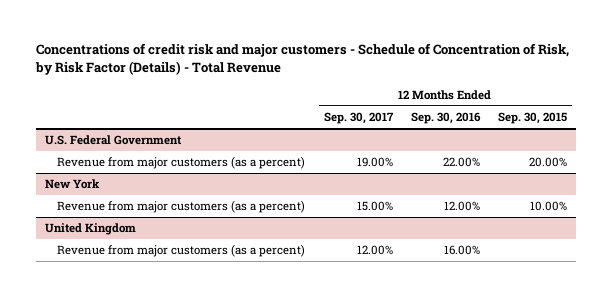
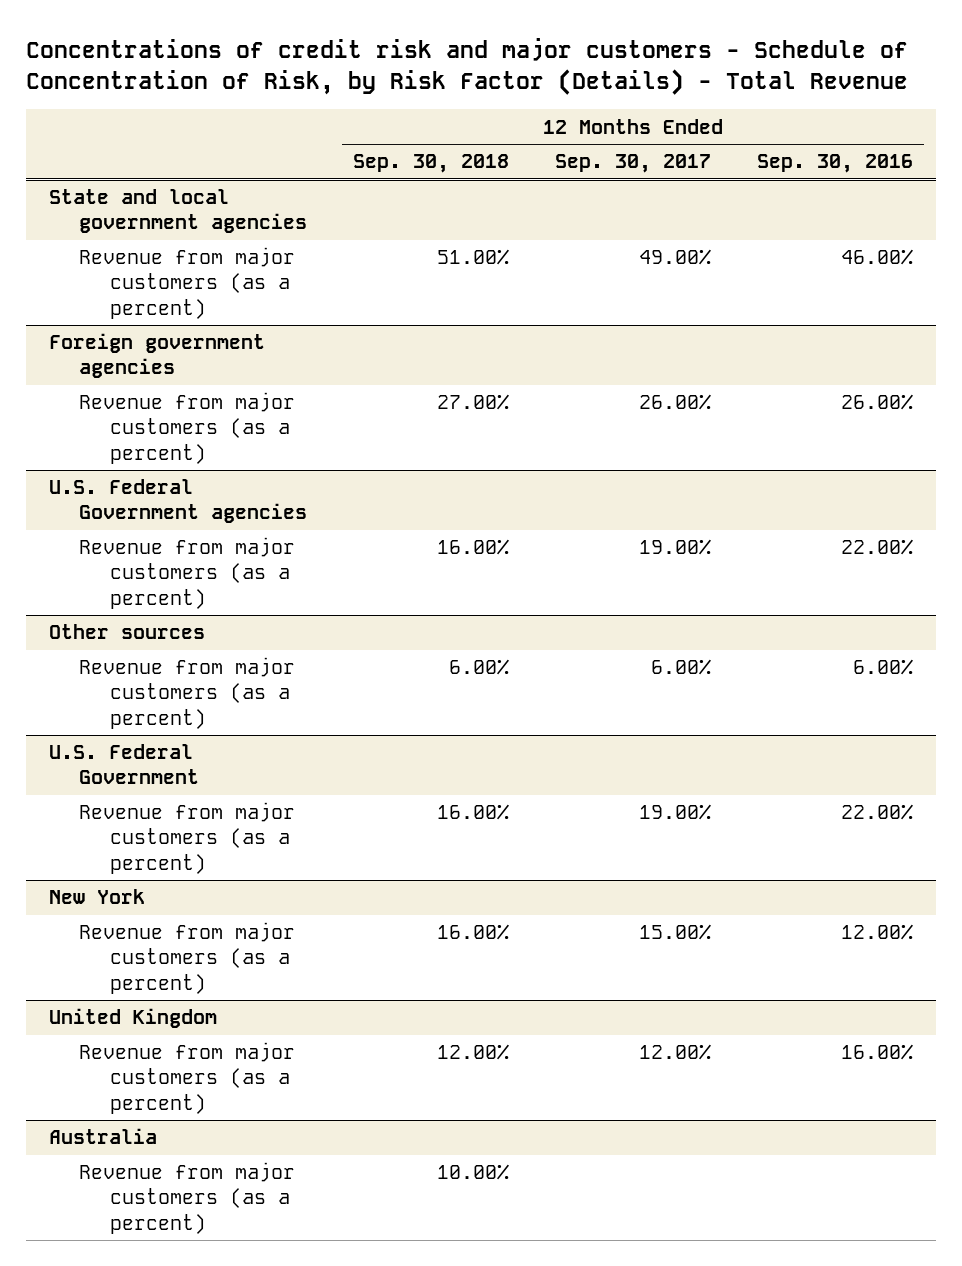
- | 12 Months Ended Sep. 30, 2017 | 12 Months Ended Sep. 30, 2016 | 12 Months Ended Sep. 30, 2015
+ | 12 Months Ended Sep. 30, 2018 | 12 Months Ended Sep. 30, 2017 | 12 Months Ended Sep. 30, 2016
+ State and local government agencies
+ Revenue from major customers (as a percent) | 51.00% | 49.00% | 46.00%
+ Foreign government agencies
+ Revenue from major customers (as a percent) | 27.00% | 26.00% | 26.00%
+ U.S. Federal Government agencies
+ Revenue from major customers (as a percent) | 16.00% | 19.00% | 22.00%
+ Other sources
+ Revenue from major customers (as a percent) | 6.00% | 6.00% | 6.00%
+ Australia
+ Revenue from major customers (as a percent) | 10.00% | |

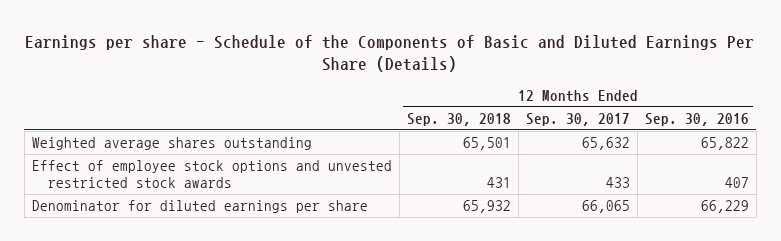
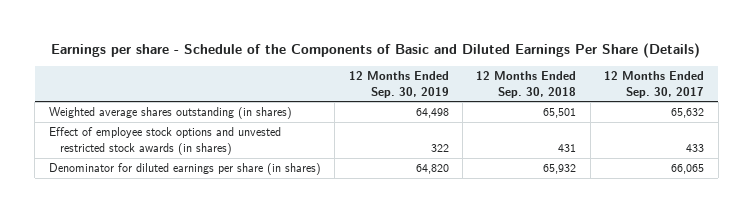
- | 12 Months Ended Sep. 30, 2018 | 12 Months Ended Sep. 30, 2017 | 12 Months Ended Sep. 30, 2016
+ | 12 Months Ended Sep. 30, 2019 | 12 Months Ended Sep. 30, 2018 | 12 Months Ended Sep. 30, 2017
- Weighted average shares outstanding | 65,501 | 65,632 | 65,822
- Effect of employee stock options and unvested restricted stock awards | 431 | 433 | 407
- Denominator for diluted earnings per share | 65,932 | 66,065 | 66,229
+ Weighted average shares outstanding (in shares) | 64,498 | 65,501 | 65,632
+ Effect of employee stock options and unvested restricted stock awards (in shares) | 322 | 431 | 433
+ Denominator for diluted earnings per share (in shares) | 64,820 | 65,932 | 66,065

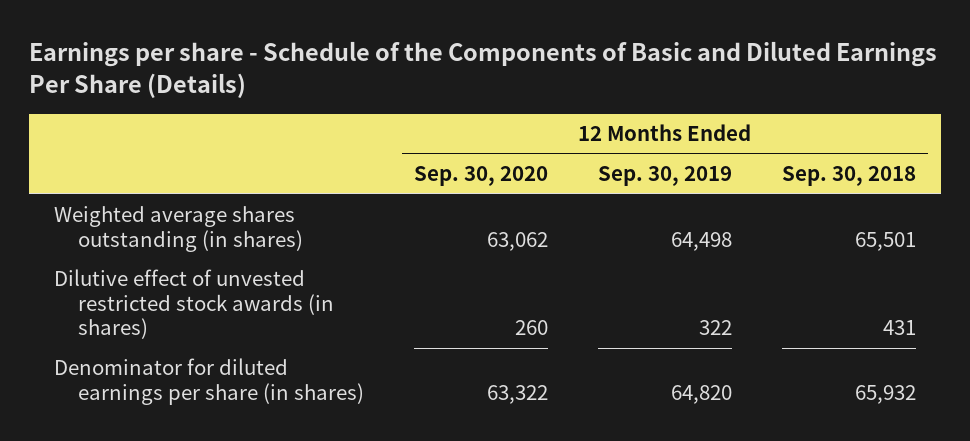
- | 12 Months Ended Sep. 30, 2019 | 12 Months Ended Sep. 30, 2018 | 12 Months Ended Sep. 30, 2017
+ | 12 Months Ended Sep. 30, 2020 | 12 Months Ended Sep. 30, 2019 | 12 Months Ended Sep. 30, 2018
- Effect of employee stock options and unvested restricted stock awards (in shares) | 322 | 431 | 433
+ Dilutive effect of unvested restricted stock awards (in shares) | 260 | 322 | 431

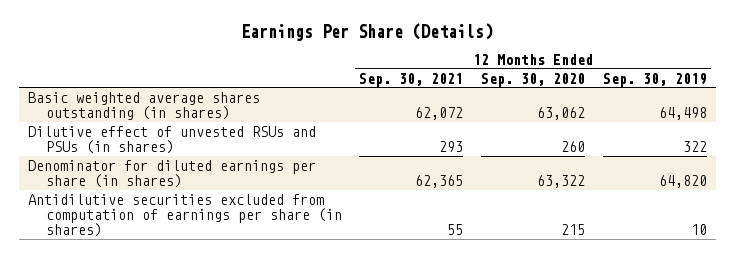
- Earnings per share - Schedule of the Components of Basic and Diluted Earnings Per Share (Details)
+ Earnings Per Share (Details)
- | 12 Months Ended Sep. 30, 2020 | 12 Months Ended Sep. 30, 2019 | 12 Months Ended Sep. 30, 2018
+ | 12 Months Ended Sep. 30, 2021 | 12 Months Ended Sep. 30, 2020 | 12 Months Ended Sep. 30, 2019
- Weighted average shares outstanding (in shares) | 63,062 | 64,498 | 65,501
- Dilutive effect of unvested restricted stock awards (in shares) | 260 | 322 | 431
+ Basic weighted average shares outstanding (in shares) | 62,072 | 63,062 | 64,498
+ Dilutive effect of unvested RSUs and PSUs (in shares) | 293 | 260 | 322
+ Antidilutive securities excluded from computation of earnings per share (in shares) | 55 | 215 | 10

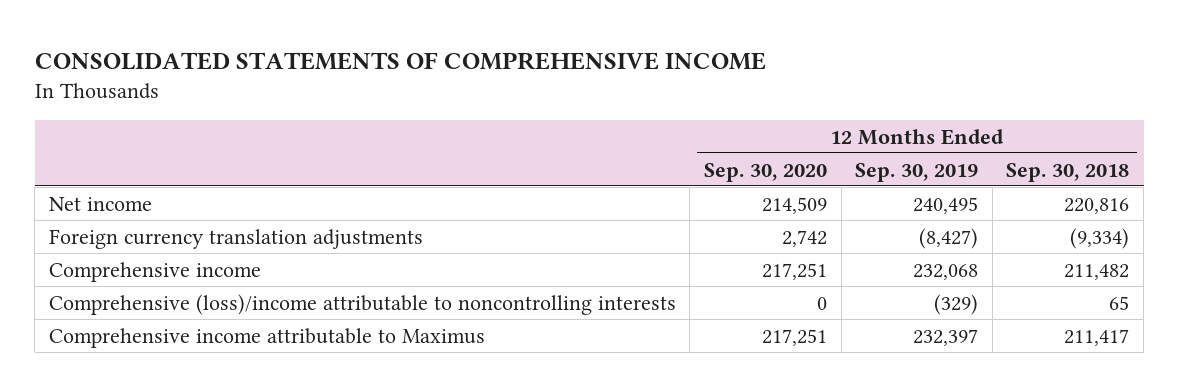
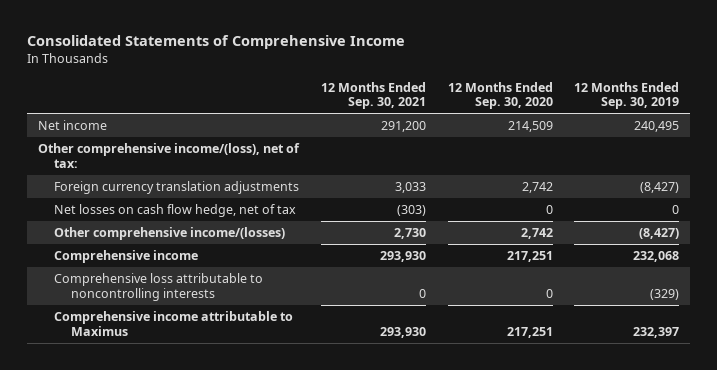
- CONSOLIDATED STATEMENTS OF COMPREHENSIVE INCOME
+ Consolidated Statements of Comprehensive Income
- | 12 Months Ended Sep. 30, 2020 | 12 Months Ended Sep. 30, 2019 | 12 Months Ended Sep. 30, 2018
+ | 12 Months Ended Sep. 30, 2021 | 12 Months Ended Sep. 30, 2020 | 12 Months Ended Sep. 30, 2019
+ Other comprehensive income/(loss), net of tax:
+ Net losses on cash flow hedge, net of tax | (303) | 0 | 0
+ Other comprehensive income/(losses) | 2,730 | 2,742 | (8,427)
- Comprehensive (loss)/income attributable to noncontrolling interests | 0 | (329) | 65
+ Comprehensive loss attributable to noncontrolling interests | 0 | 0 | (329)

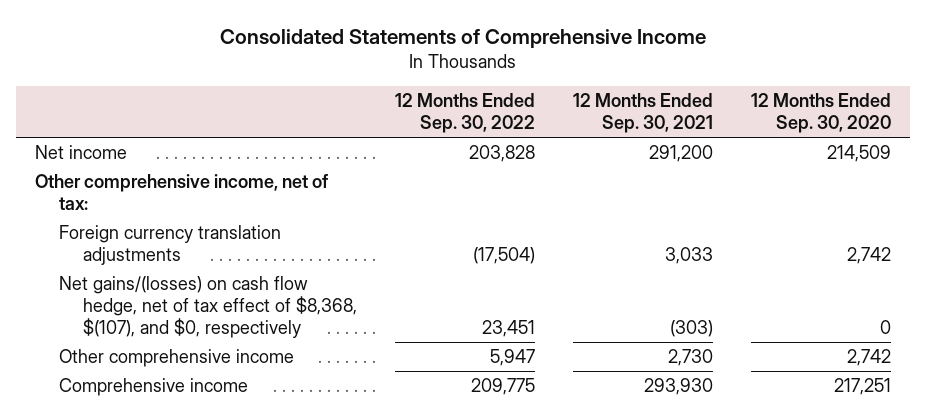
- | 12 Months Ended Sep. 30, 2021 | 12 Months Ended Sep. 30, 2020 | 12 Months Ended Sep. 30, 2019
+ | 12 Months Ended Sep. 30, 2022 | 12 Months Ended Sep. 30, 2021 | 12 Months Ended Sep. 30, 2020
- Other comprehensive income/(loss), net of tax:
+ Other comprehensive income, net of tax:
- Net losses on cash flow hedge, net of tax | (303) | 0 | 0
- Other comprehensive income/(losses) | 2,730 | 2,742 | (8,427)
+ Net gains/(losses) on cash flow hedge, net of tax effect of $8,368, $(107), and $0, respectively | 23,451 | (303) | 0
+ Other comprehensive income | 5,947 | 2,730 | 2,742
- Comprehensive loss attributable to noncontrolling interests | 0 | 0 | (329)
- Comprehensive income attributable to Maximus | 293,930 | 217,251 | 232,397

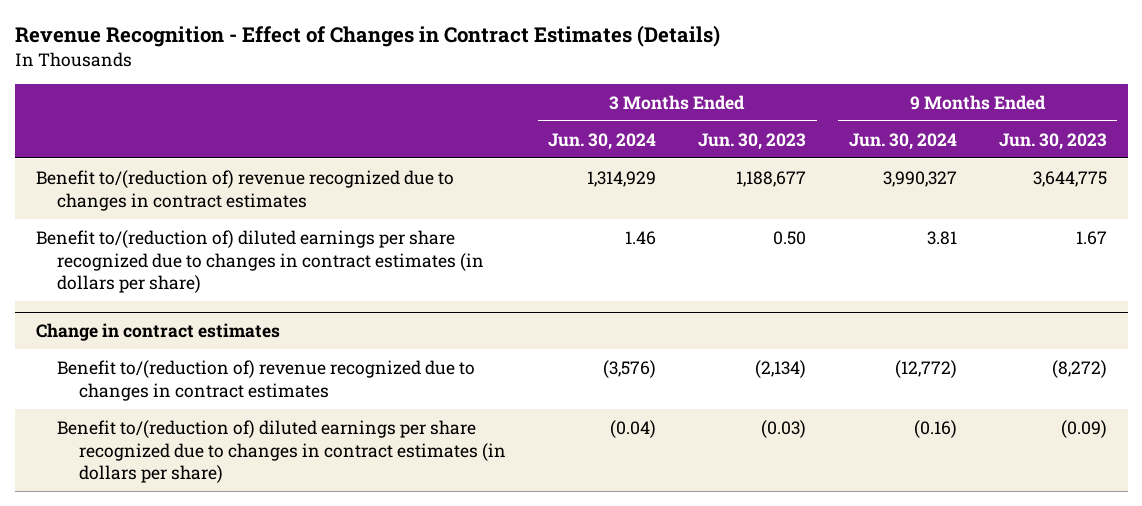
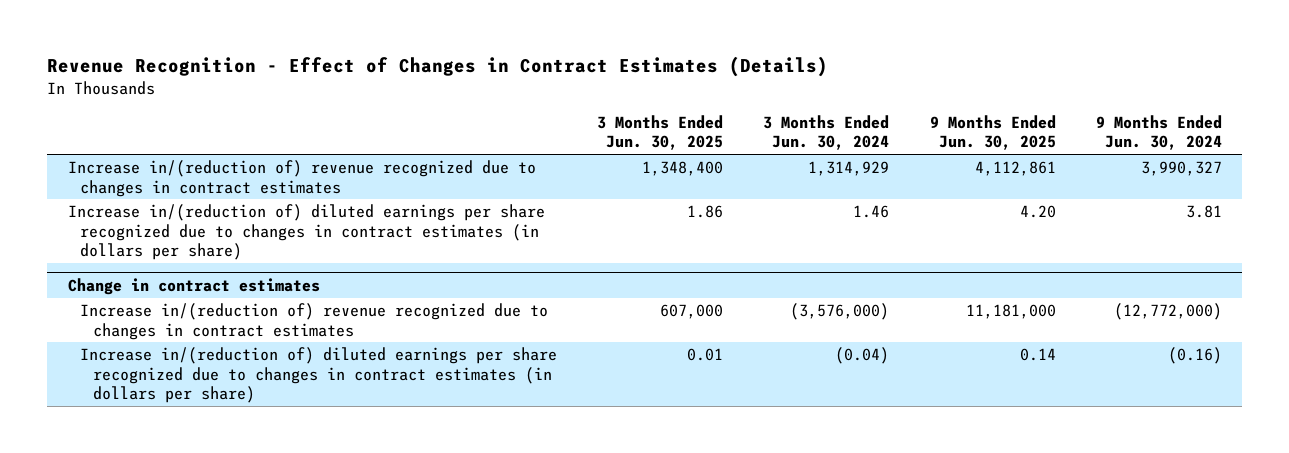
- | 3 Months Ended Jun. 30, 2024 | 3 Months Ended Jun. 30, 2023 | 9 Months Ended Jun. 30, 2024 | 9 Months Ended Jun. 30, 2023
+ | 3 Months Ended Jun. 30, 2025 | 3 Months Ended Jun. 30, 2024 | 9 Months Ended Jun. 30, 2025 | 9 Months Ended Jun. 30, 2024
- Benefit to/(reduction of) revenue recognized due to changes in contract estimates | 1,314,929 | 1,188,677 | 3,990,327 | 3,644,775
- Benefit to/(reduction of) diluted earnings per share recognized due to changes in contract estimates (in dollars per share) | 1.46 | 0.50 | 3.81 | 1.67
+ Increase in/(reduction of) revenue recognized due to changes in contract estimates | 1,348,400 | 1,314,929 | 4,112,861 | 3,990,327
+ Increase in/(reduction of) diluted earnings per share recognized due to changes in contract estimates (in dollars per share) | 1.86 | 1.46 | 4.20 | 3.81
@ Change in contract estimates
- Benefit to/(reduction of) revenue recognized due to changes in contract estimates | (3,576) | (2,134) | (12,772) | (8,272)
- Benefit to/(reduction of) diluted earnings per share recognized due to changes in contract estimates (in dollars per share) | (0.04) | (0.03) | (0.16) | (0.09)
+ Increase in/(reduction of) revenue recognized due to changes in contract estimates | 607,000 | (3,576,000) | 11,181,000 | (12,772,000)
+ Increase in/(reduction of) diluted earnings per share recognized due to changes in contract estimates (in dollars per share) | 0.01 | (0.04) | 0.14 | (0.16)

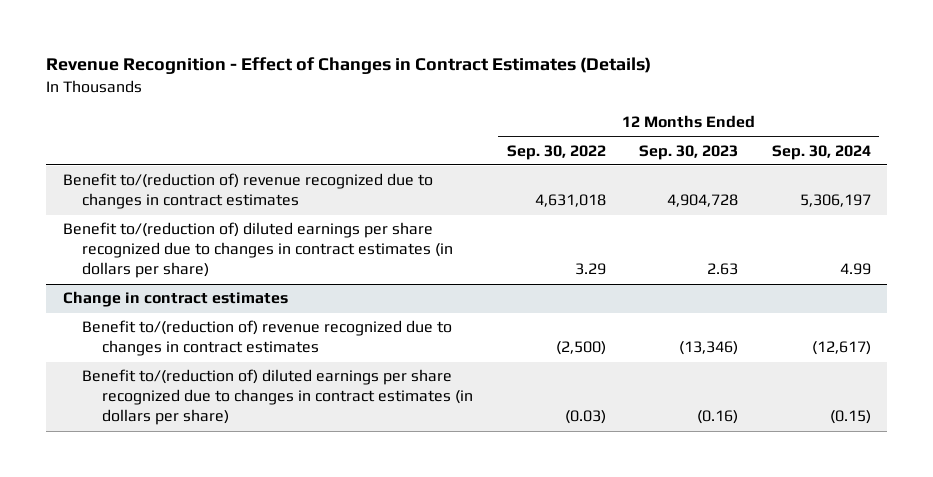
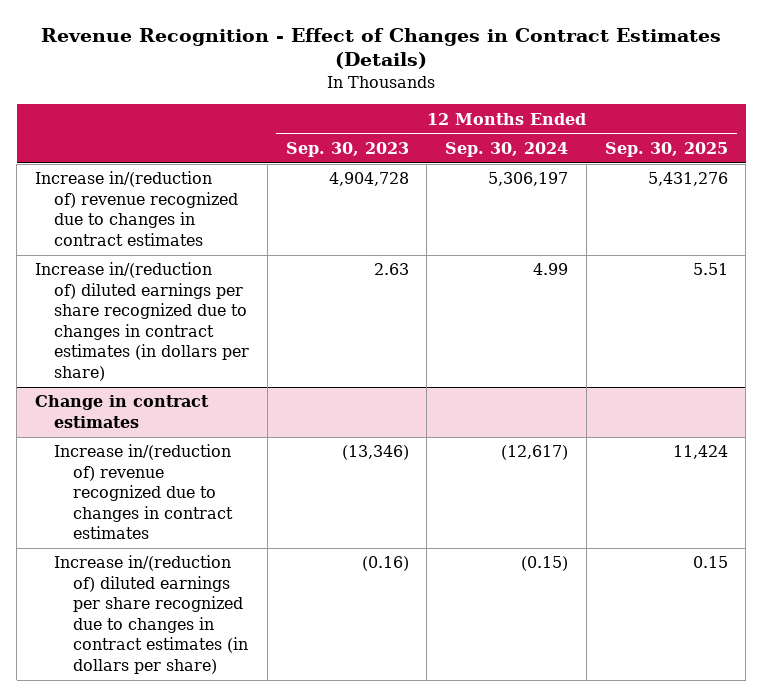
- | 12 Months Ended Sep. 30, 2022 | 12 Months Ended Sep. 30, 2023 | 12 Months Ended Sep. 30, 2024
+ | 12 Months Ended Sep. 30, 2023 | 12 Months Ended Sep. 30, 2024 | 12 Months Ended Sep. 30, 2025
- Benefit to/(reduction of) revenue recognized due to changes in contract estimates | 4,631,018 | 4,904,728 | 5,306,197
- Benefit to/(reduction of) diluted earnings per share recognized due to changes in contract estimates (in dollars per share) | 3.29 | 2.63 | 4.99
+ Increase in/(reduction of) revenue recognized due to changes in contract estimates | 4,904,728 | 5,306,197 | 5,431,276
+ Increase in/(reduction of) diluted earnings per share recognized due to changes in contract estimates (in dollars per share) | 2.63 | 4.99 | 5.51
@ Change in contract estimates
- Benefit to/(reduction of) revenue recognized due to changes in contract estimates | (2,500) | (13,346) | (12,617)
- Benefit to/(reduction of) diluted earnings per share recognized due to changes in contract estimates (in dollars per share) | (0.03) | (0.16) | (0.15)
+ Increase in/(reduction of) revenue recognized due to changes in contract estimates | (13,346) | (12,617) | 11,424
+ Increase in/(reduction of) diluted earnings per share recognized due to changes in contract estimates (in dollars per share) | (0.16) | (0.15) | 0.15

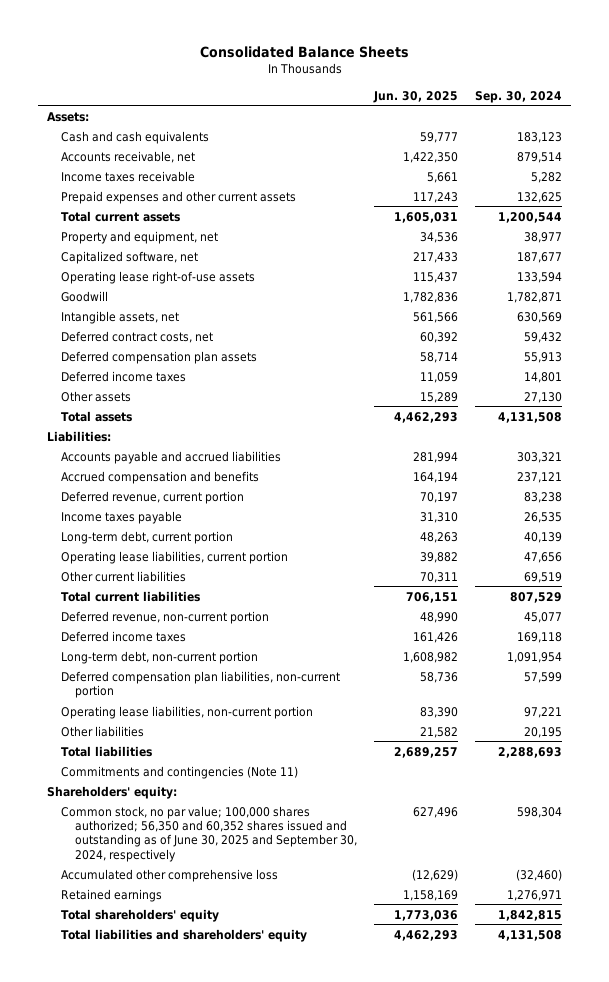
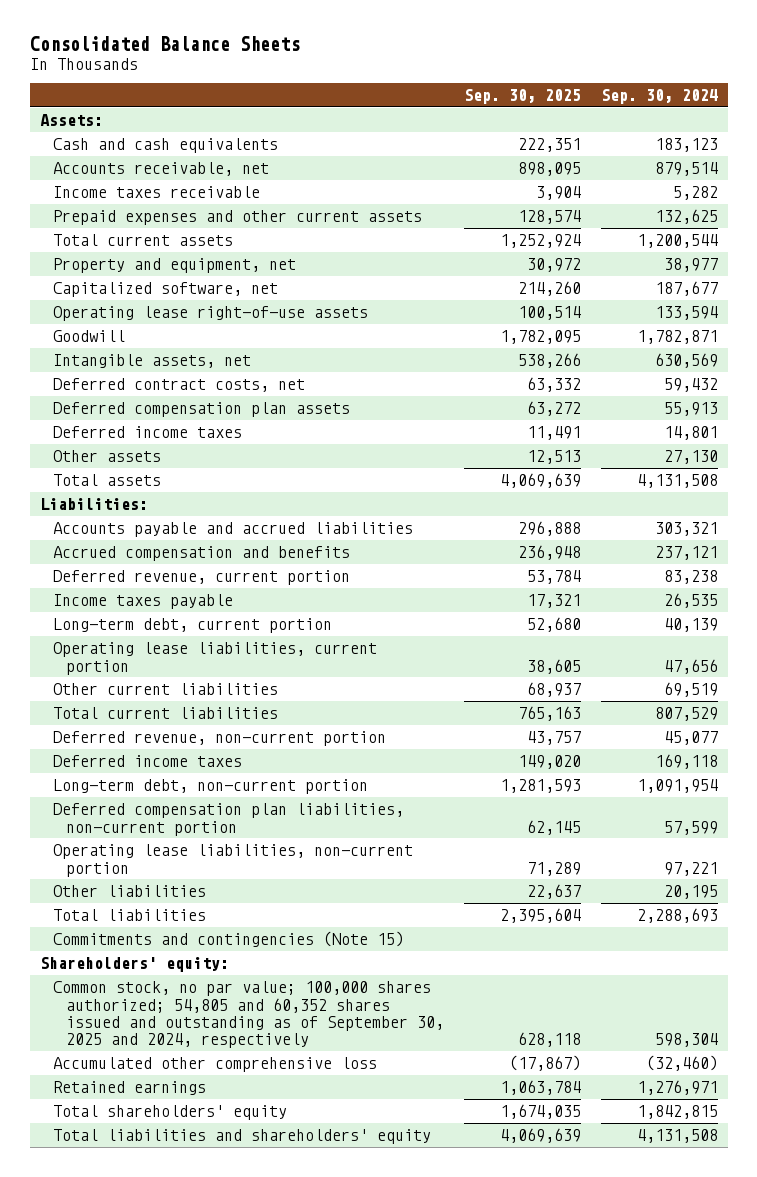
- | Jun. 30, 2025 | Sep. 30, 2024
+ | Sep. 30, 2025 | Sep. 30, 2024
- Commitments and contingencies (Note 11)
+ Commitments and contingencies (Note 15)
- Common stock, no par value; 100,000 shares authorized; 56,350 and 60,352 shares issued and outstanding as of June 30, 2025 and September 30, 2024, respectively | 627,496 | 598,304
+ Common stock, no par value; 100,000 shares authorized; 54,805 and 60,352 shares issued and outstanding as of September 30, 2025 and 2024, respectively | 628,118 | 598,304

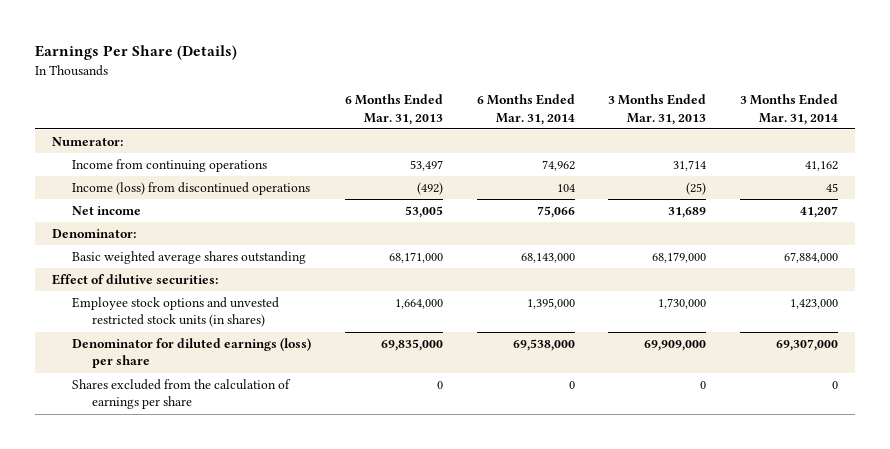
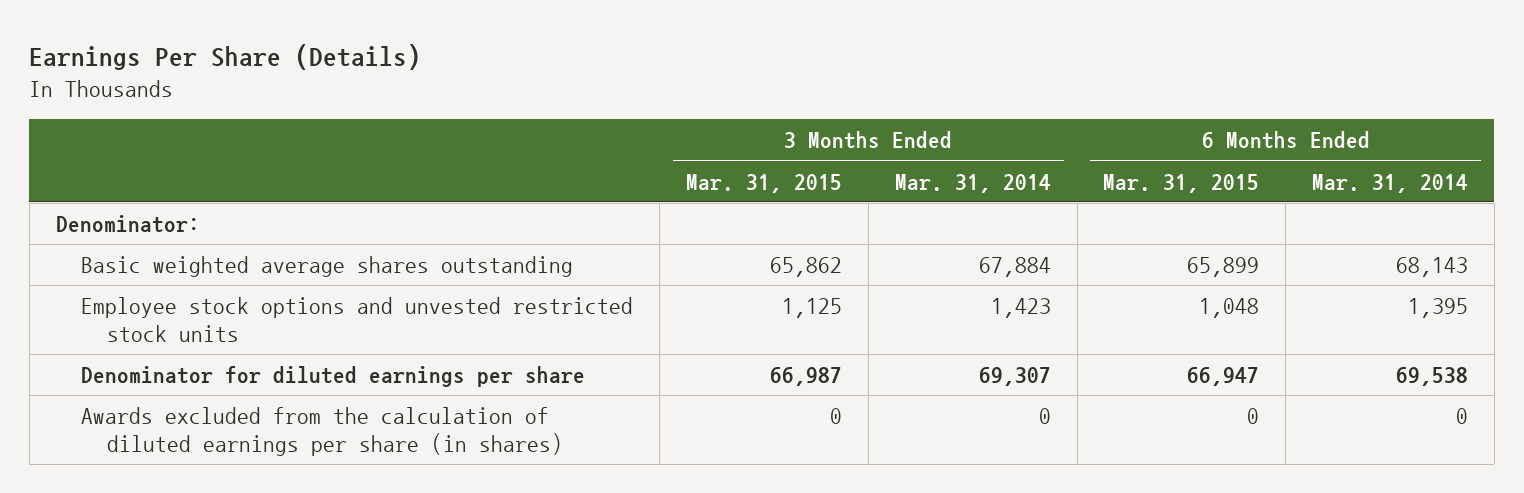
- | 6 Months Ended Mar. 31, 2013 | 6 Months Ended Mar. 31, 2014 | 3 Months Ended Mar. 31, 2013 | 3 Months Ended Mar. 31, 2014
+ | 3 Months Ended Mar. 31, 2015 | 3 Months Ended Mar. 31, 2014 | 6 Months Ended Mar. 31, 2015 | 6 Months Ended Mar. 31, 2014
- Numerator:
- Income from continuing operations | 53,497 | 74,962 | 31,714 | 41,162
- Income (loss) from discontinued operations | (492) | 104 | (25) | 45
- Net income | 53,005 | 75,066 | 31,689 | 41,207
- Basic weighted average shares outstanding | 68,171,000 | 68,143,000 | 68,179,000 | 67,884,000
- Effect of dilutive securities:
- Employee stock options and unvested restricted stock units (in shares) | 1,664,000 | 1,395,000 | 1,730,000 | 1,423,000
- Denominator for diluted earnings (loss) per share | 69,835,000 | 69,538,000 | 69,909,000 | 69,307,000
- Shares excluded from the calculation of earnings per share | 0 | 0 | 0 | 0
+ Basic weighted average shares outstanding | 65,862 | 67,884 | 65,899 | 68,143
+ Employee stock options and unvested restricted stock units | 1,125 | 1,423 | 1,048 | 1,395
+ Denominator for diluted earnings per share | 66,987 | 69,307 | 66,947 | 69,538
+ Awards excluded from the calculation of diluted earnings per share (in shares) | 0 | 0 | 0 | 0

